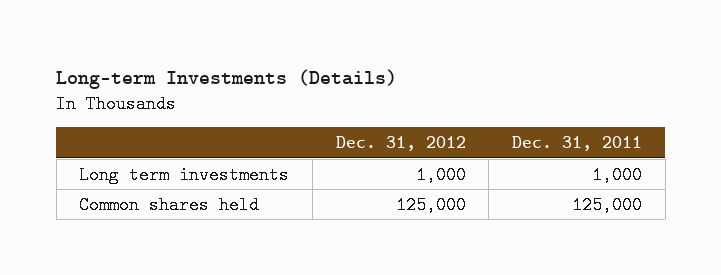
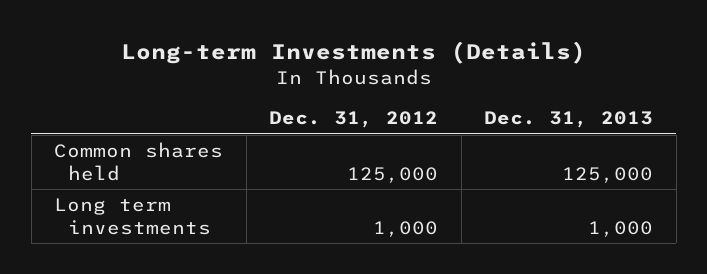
- | Dec. 31, 2012 | Dec. 31, 2011
+ | Dec. 31, 2012 | Dec. 31, 2013
moved down: Long term investments | 1,000 | 1,000

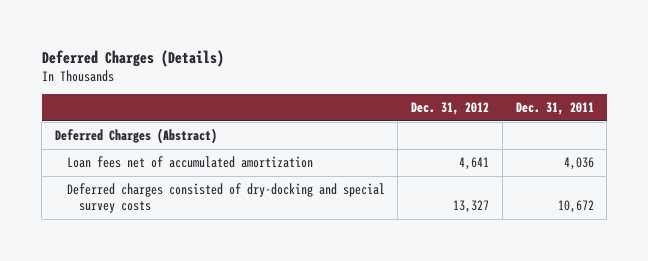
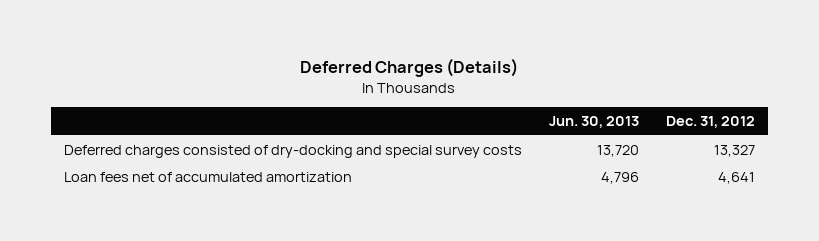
- | Dec. 31, 2012 | Dec. 31, 2011
+ | Jun. 30, 2013 | Dec. 31, 2012
- Deferred Charges (Abstract)
moved down: Loan fees net of accumulated amortization | 4,796 | 4,641

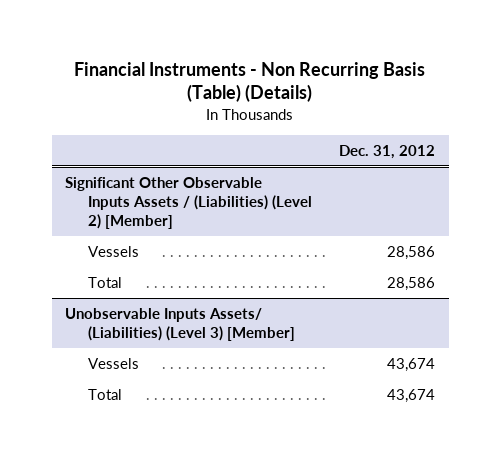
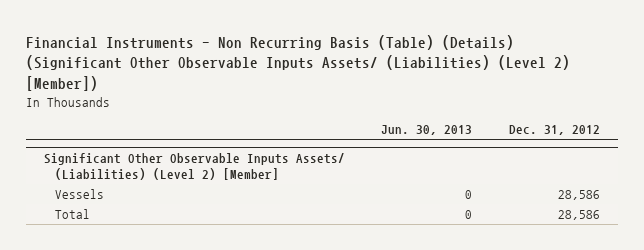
- Financial Instruments - Non Recurring Basis (Table) (Details)
+ Financial Instruments - Non Recurring Basis (Table) (Details) (Significant Other Observable Inputs Assets/ (Liabilities) (Level 2) [Member])
- | Dec. 31, 2012
+ | Jun. 30, 2013 | Dec. 31, 2012
- Significant Other Observable Inputs Assets / (Liabilities) (Level 2) [Member]
+ Significant Other Observable Inputs Assets/ (Liabilities) (Level 2) [Member]
- Unobservable Inputs Assets/ (Liabilities) (Level 3) [Member]
- Vessels | 43,674
- Total | 43,674

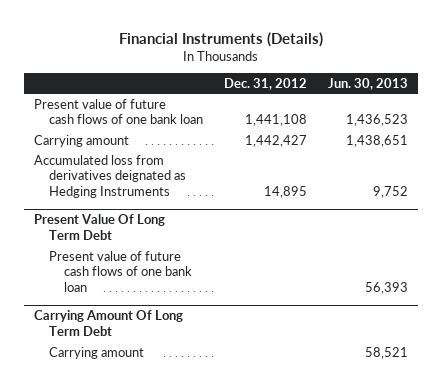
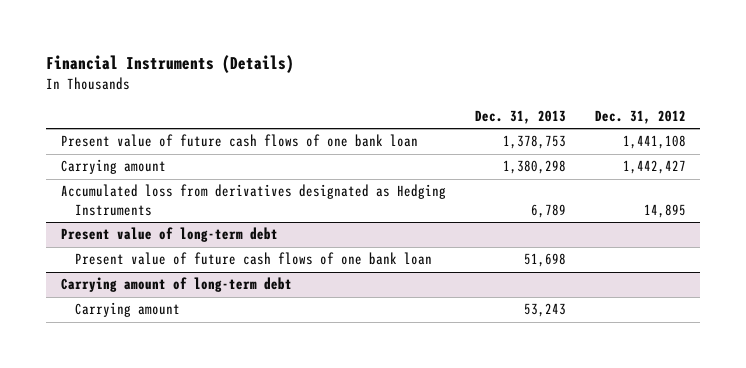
- | Dec. 31, 2012 | Jun. 30, 2013
+ | Dec. 31, 2013 | Dec. 31, 2012
- Accumulated loss from derivatives deignated as Hedging Instruments | 14,895 | 9,752
- Present Value Of Long Term Debt
+ Accumulated loss from derivatives designated as Hedging Instruments | 6,789 | 14,895
+ Present value of long-term debt
- Carrying Amount Of Long Term Debt
+ Carrying amount of long-term debt

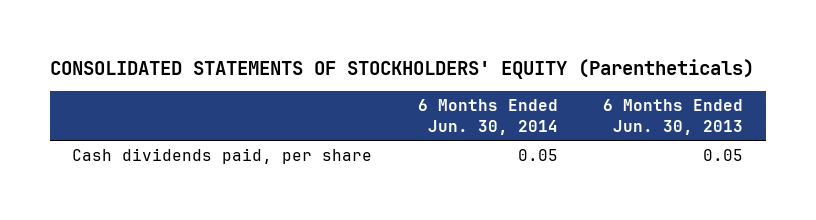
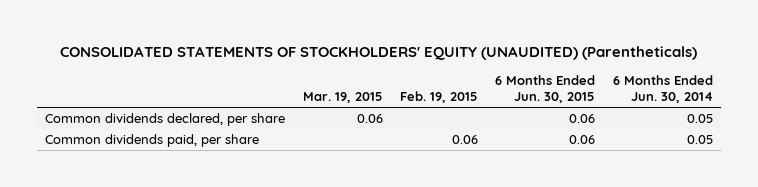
- CONSOLIDATED STATEMENTS OF STOCKHOLDERS' EQUITY (Parentheticals)
+ CONSOLIDATED STATEMENTS OF STOCKHOLDERS' EQUITY (UNAUDITED) (Parentheticals)
- | 6 Months Ended Jun. 30, 2014 | 6 Months Ended Jun. 30, 2013
+ | Mar. 19, 2015 | Feb. 19, 2015 | 6 Months Ended Jun. 30, 2015 | 6 Months Ended Jun. 30, 2014
- Cash dividends paid, per share | 0.05 | 0.05
+ Common dividends declared, per share | 0.06 | | 0.06 | 0.05
+ Common dividends paid, per share | | 0.06 | 0.06 | 0.05

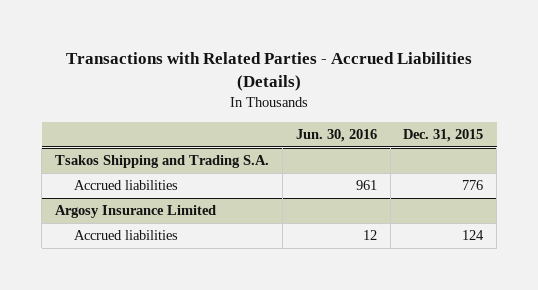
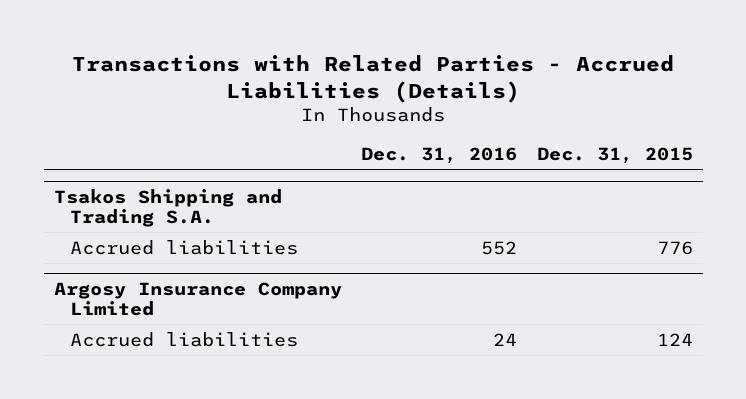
- | Jun. 30, 2016 | Dec. 31, 2015
+ | Dec. 31, 2016 | Dec. 31, 2015
- Argosy Insurance Limited
+ Argosy Insurance Company Limited

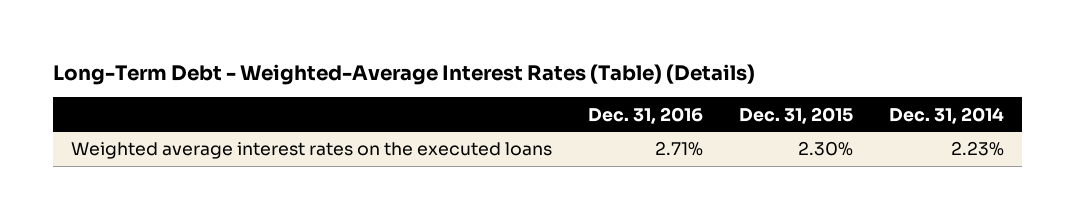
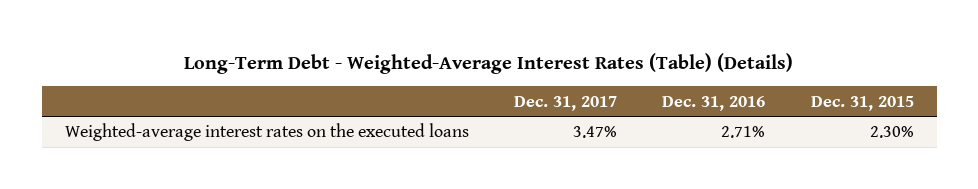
- | Dec. 31, 2016 | Dec. 31, 2015 | Dec. 31, 2014
+ | Dec. 31, 2017 | Dec. 31, 2016 | Dec. 31, 2015
- Weighted average interest rates on the executed loans | 2.71% | 2.30% | 2.23%
+ Weighted-average interest rates on the executed loans | 3.47% | 2.71% | 2.30%

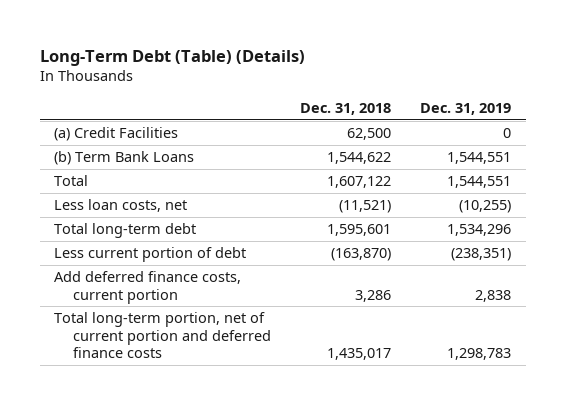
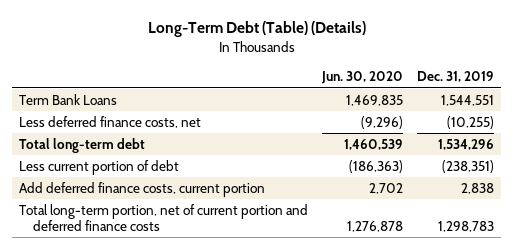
- | Dec. 31, 2018 | Dec. 31, 2019
+ | Jun. 30, 2020 | Dec. 31, 2019
- (a) Credit Facilities | 62,500 | 0
- (b) Term Bank Loans | 1,544,622 | 1,544,551
- Total | 1,607,122 | 1,544,551
- Less loan costs, net | (11,521) | (10,255)
+ Term Bank Loans | 1,469,835 | 1,544,551
+ Less deferred finance costs, net | (9,296) | (10,255)

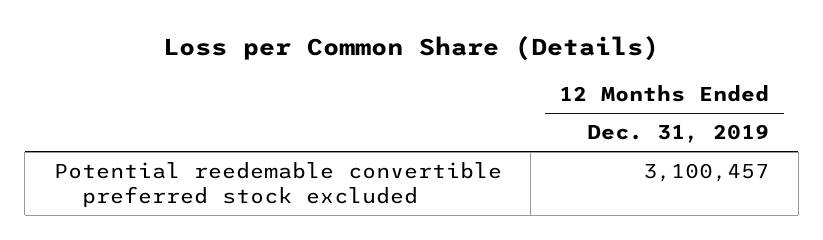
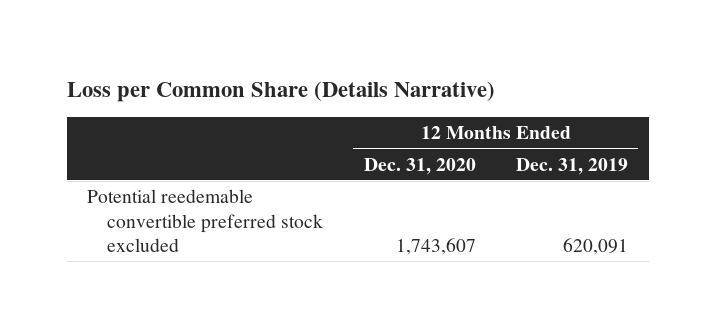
- Loss per Common Share (Details)
+ Loss per Common Share (Details Narrative)
- | 12 Months Ended Dec. 31, 2019
+ | 12 Months Ended Dec. 31, 2020 | 12 Months Ended Dec. 31, 2019
- Potential reedemable convertible preferred stock excluded | 3,100,457
+ Potential reedemable convertible preferred stock excluded | 1,743,607 | 620,091

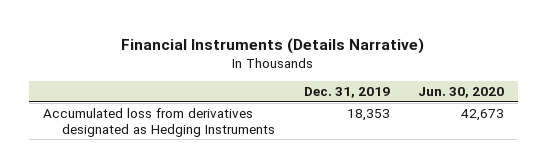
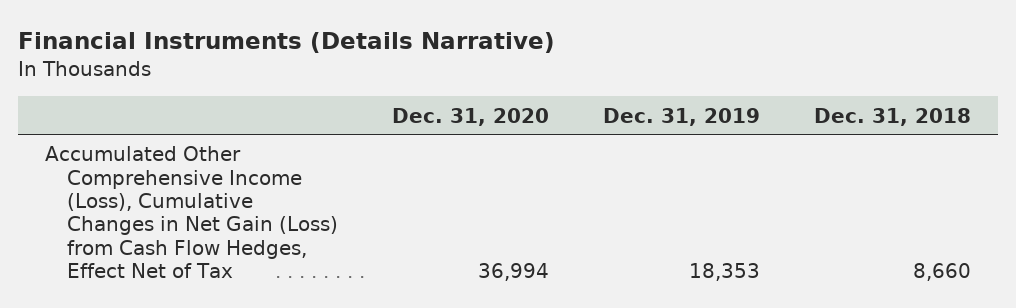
- | Dec. 31, 2019 | Jun. 30, 2020
+ | Dec. 31, 2020 | Dec. 31, 2019 | Dec. 31, 2018
- Accumulated loss from derivatives designated as Hedging Instruments | 18,353 | 42,673
+ Accumulated Other Comprehensive Income (Loss), Cumulative Changes in Net Gain (Loss) from Cash Flow Hedges, Effect Net of Tax | 36,994 | 18,353 | 8,660

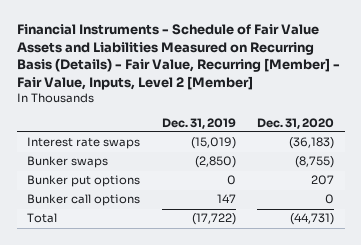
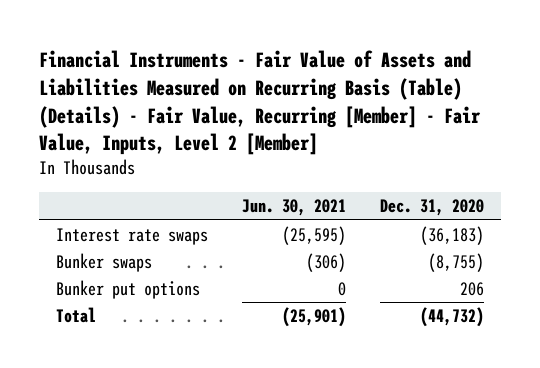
- Financial Instruments - Schedule of Fair Value Assets and Liabilities Measured on Recurring Basis (Details) - Fair Value, Recurring [Member] - Fair Value, Inputs, Level 2 [Member]
+ Financial Instruments - Fair Value of Assets and Liabilities Measured on Recurring Basis (Table) (Details) - Fair Value, Recurring [Member] - Fair Value, Inputs, Level 2 [Member]
- | Dec. 31, 2019 | Dec. 31, 2020
+ | Jun. 30, 2021 | Dec. 31, 2020
- Bunker put options | 0 | 207
- Bunker call options | 147 | 0
- Total | (17,722) | (44,731)
+ Bunker put options | 0 | 206
+ Total | (25,901) | (44,732)

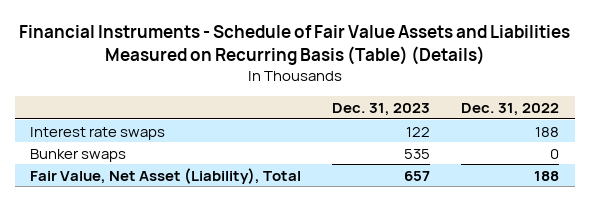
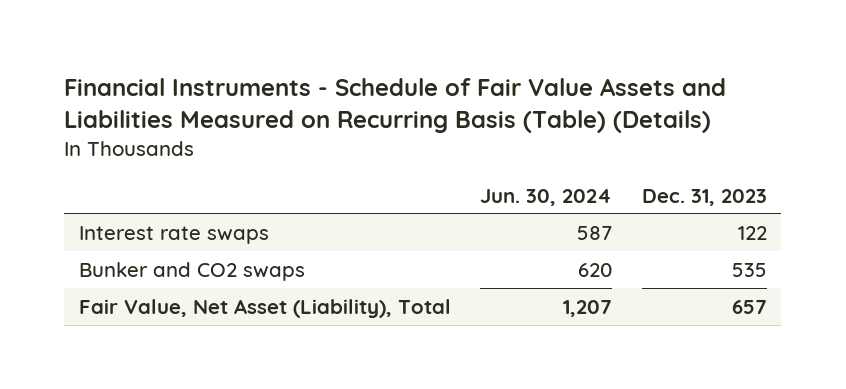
- | Dec. 31, 2023 | Dec. 31, 2022
+ | Jun. 30, 2024 | Dec. 31, 2023
- Bunker swaps | 535 | 0
+ Bunker and CO2 swaps | 620 | 535

